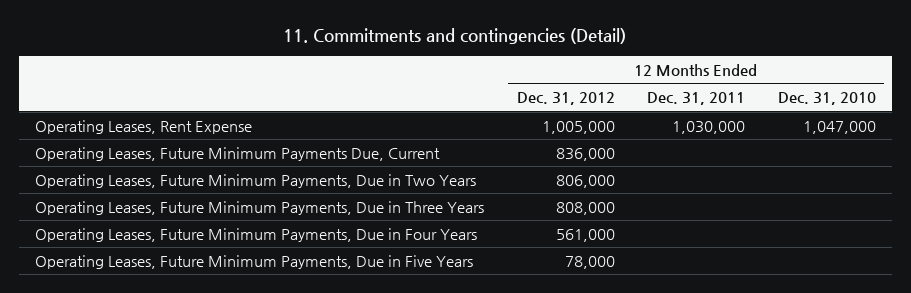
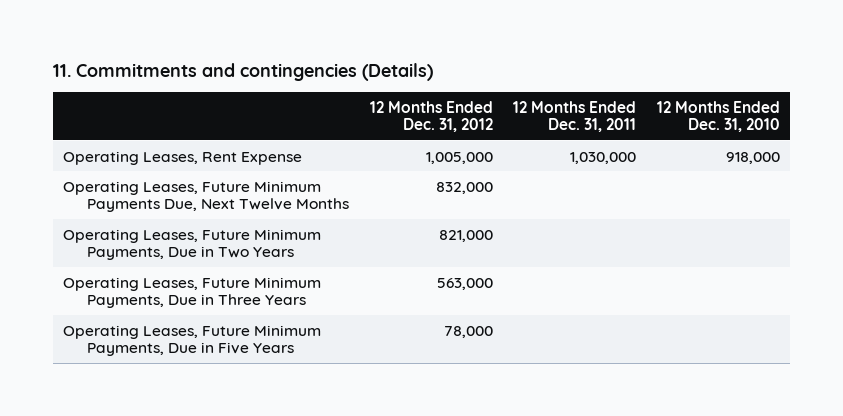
- 11. Commitments and contingencies (Detail)
+ 11. Commitments and contingencies (Details)
- Operating Leases, Rent Expense | 1,005,000 | 1,030,000 | 1,047,000
- Operating Leases, Future Minimum Payments Due, Current | 836,000 | |
- Operating Leases, Future Minimum Payments, Due in Two Years | 806,000 | |
- Operating Leases, Future Minimum Payments, Due in Three Years | 808,000 | |
- Operating Leases, Future Minimum Payments, Due in Four Years | 561,000 | |
+ Operating Leases, Rent Expense | 1,005,000 | 1,030,000 | 918,000
+ Operating Leases, Future Minimum Payments Due, Next Twelve Months | 832,000 | |
+ Operating Leases, Future Minimum Payments, Due in Two Years | 821,000 | |
+ Operating Leases, Future Minimum Payments, Due in Three Years | 563,000 | |

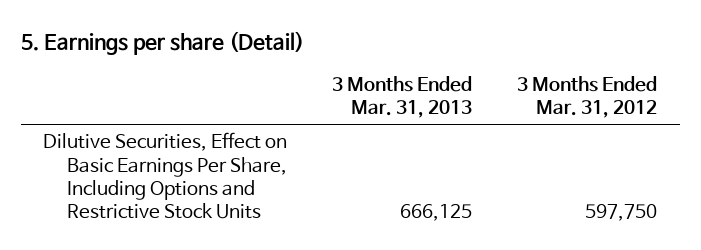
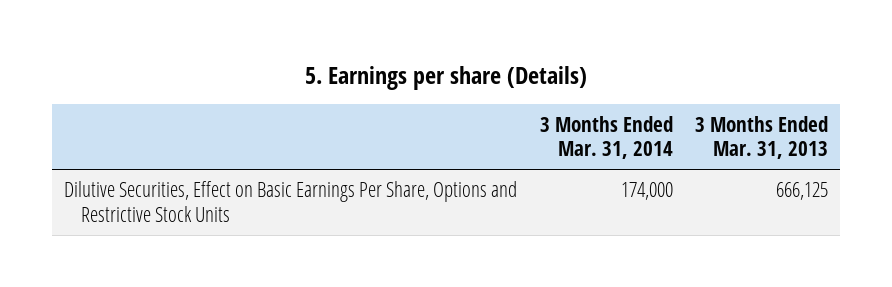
- 5. Earnings per share (Detail)
+ 5. Earnings per share (Details)
- | 3 Months Ended Mar. 31, 2013 | 3 Months Ended Mar. 31, 2012
+ | 3 Months Ended Mar. 31, 2014 | 3 Months Ended Mar. 31, 2013
- Dilutive Securities, Effect on Basic Earnings Per Share, Including Options and Restrictive Stock Units | 666,125 | 597,750
+ Dilutive Securities, Effect on Basic Earnings Per Share, Options and Restrictive Stock Units | 174,000 | 666,125

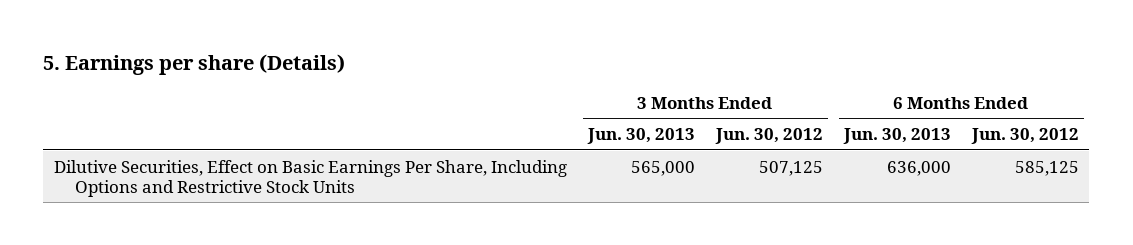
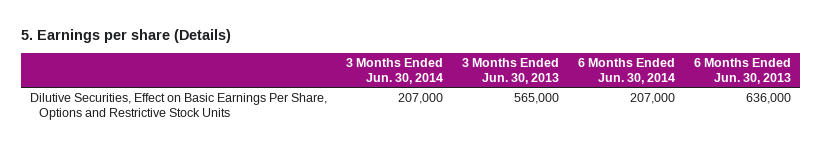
- | 3 Months Ended Jun. 30, 2013 | 3 Months Ended Jun. 30, 2012 | 6 Months Ended Jun. 30, 2013 | 6 Months Ended Jun. 30, 2012
+ | 3 Months Ended Jun. 30, 2014 | 3 Months Ended Jun. 30, 2013 | 6 Months Ended Jun. 30, 2014 | 6 Months Ended Jun. 30, 2013
- Dilutive Securities, Effect on Basic Earnings Per Share, Including Options and Restrictive Stock Units | 565,000 | 507,125 | 636,000 | 585,125
+ Dilutive Securities, Effect on Basic Earnings Per Share, Options and Restrictive Stock Units | 207,000 | 565,000 | 207,000 | 636,000

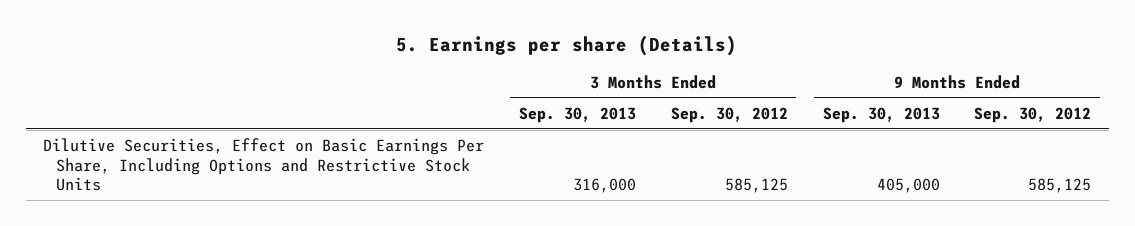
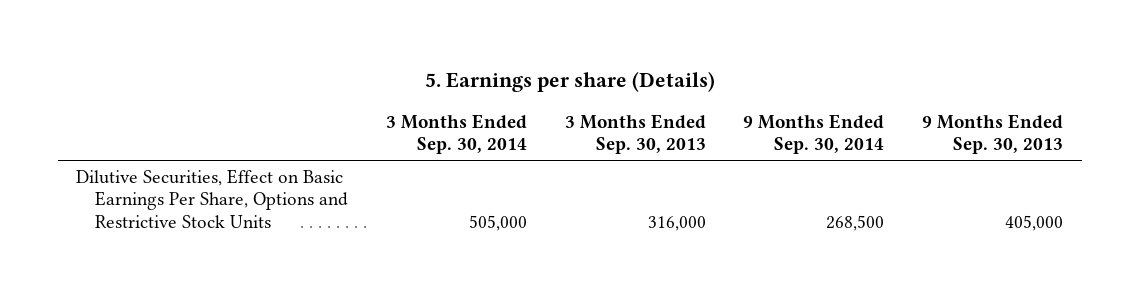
- | 3 Months Ended Sep. 30, 2013 | 3 Months Ended Sep. 30, 2012 | 9 Months Ended Sep. 30, 2013 | 9 Months Ended Sep. 30, 2012
+ | 3 Months Ended Sep. 30, 2014 | 3 Months Ended Sep. 30, 2013 | 9 Months Ended Sep. 30, 2014 | 9 Months Ended Sep. 30, 2013
- Dilutive Securities, Effect on Basic Earnings Per Share, Including Options and Restrictive Stock Units | 316,000 | 585,125 | 405,000 | 585,125
+ Dilutive Securities, Effect on Basic Earnings Per Share, Options and Restrictive Stock Units | 505,000 | 316,000 | 268,500 | 405,000

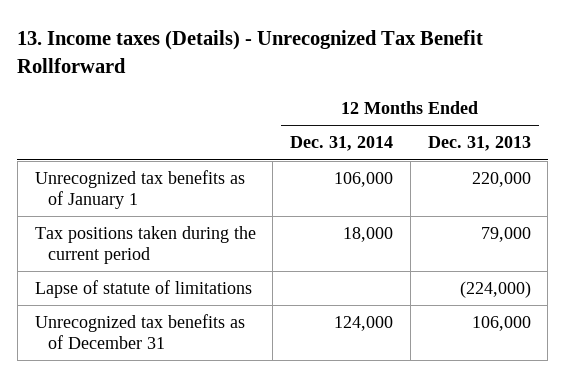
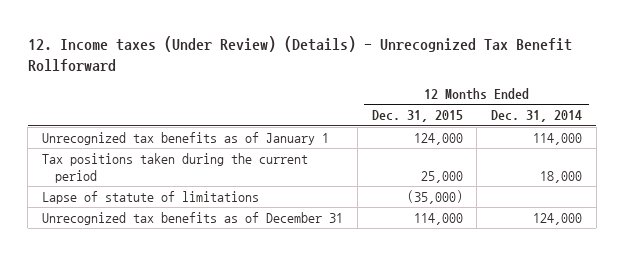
- 13. Income taxes (Details) - Unrecognized Tax Benefit Rollforward
+ 12. Income taxes (Under Review) (Details) - Unrecognized Tax Benefit Rollforward
- | 12 Months Ended Dec. 31, 2014 | 12 Months Ended Dec. 31, 2013
+ | 12 Months Ended Dec. 31, 2015 | 12 Months Ended Dec. 31, 2014
- Unrecognized tax benefits as of January 1 | 106,000 | 220,000
+ Unrecognized tax benefits as of January 1 | 124,000 | 114,000

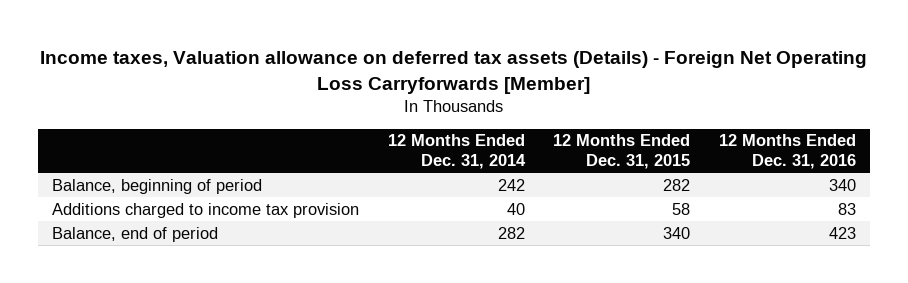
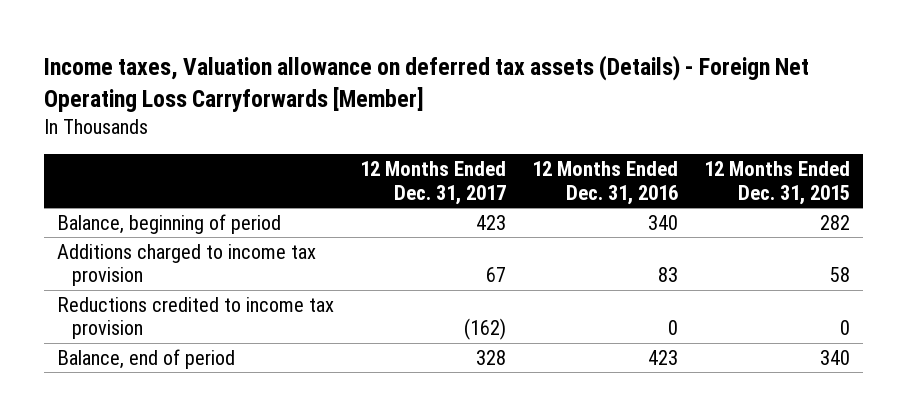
- | 12 Months Ended Dec. 31, 2014 | 12 Months Ended Dec. 31, 2015 | 12 Months Ended Dec. 31, 2016
+ | 12 Months Ended Dec. 31, 2017 | 12 Months Ended Dec. 31, 2016 | 12 Months Ended Dec. 31, 2015
+ Reductions credited to income tax provision | (162) | 0 | 0

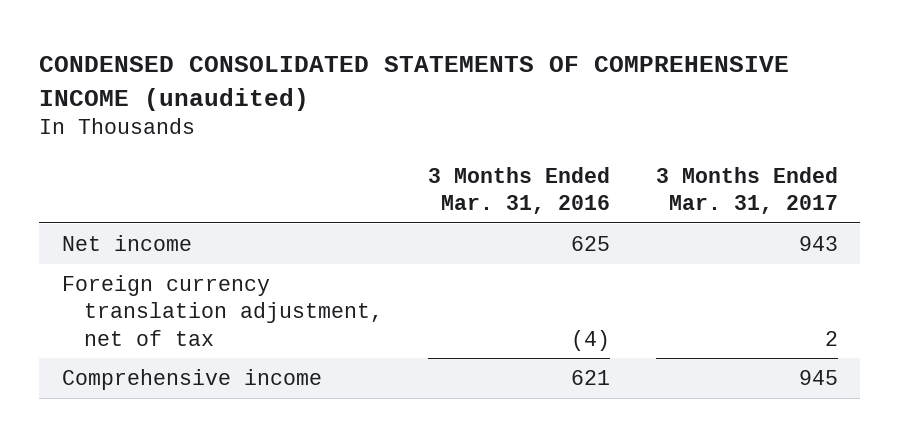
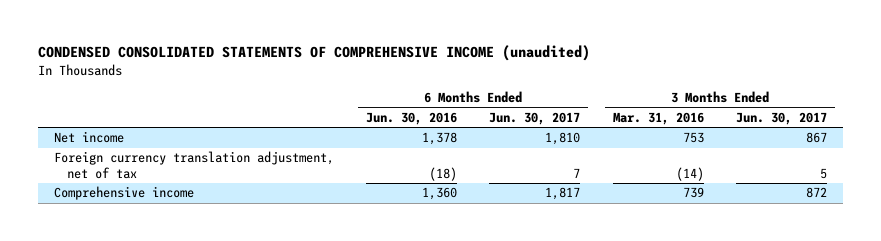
- | 3 Months Ended Mar. 31, 2016 | 3 Months Ended Mar. 31, 2017
+ | 6 Months Ended Jun. 30, 2016 | 6 Months Ended Jun. 30, 2017 | 3 Months Ended Mar. 31, 2016 | 3 Months Ended Jun. 30, 2017
- Net income | 625 | 943
- Foreign currency translation adjustment, net of tax | (4) | 2
- Comprehensive income | 621 | 945
+ Net income | 1,378 | 1,810 | 753 | 867
+ Foreign currency translation adjustment, net of tax | (18) | 7 | (14) | 5
+ Comprehensive income | 1,360 | 1,817 | 739 | 872

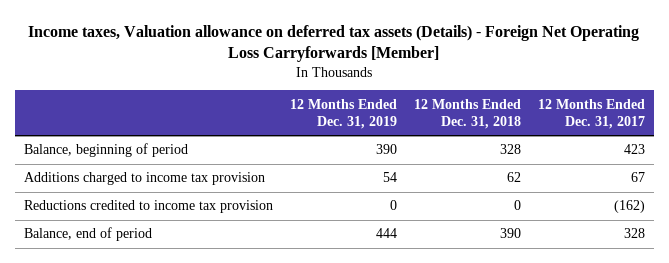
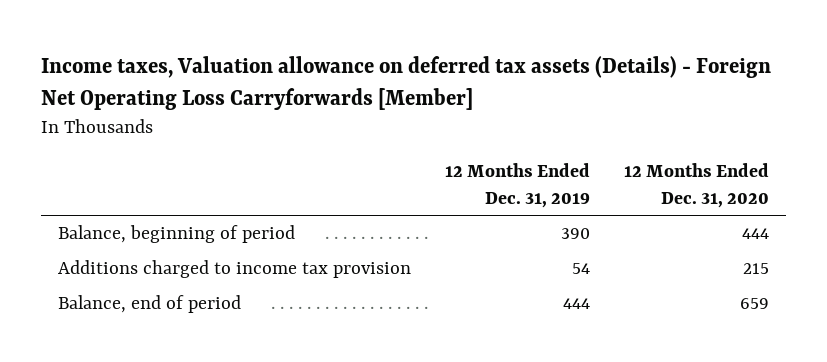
- | 12 Months Ended Dec. 31, 2019 | 12 Months Ended Dec. 31, 2018 | 12 Months Ended Dec. 31, 2017
+ | 12 Months Ended Dec. 31, 2019 | 12 Months Ended Dec. 31, 2020
- Reductions credited to income tax provision | 0 | 0 | (162)

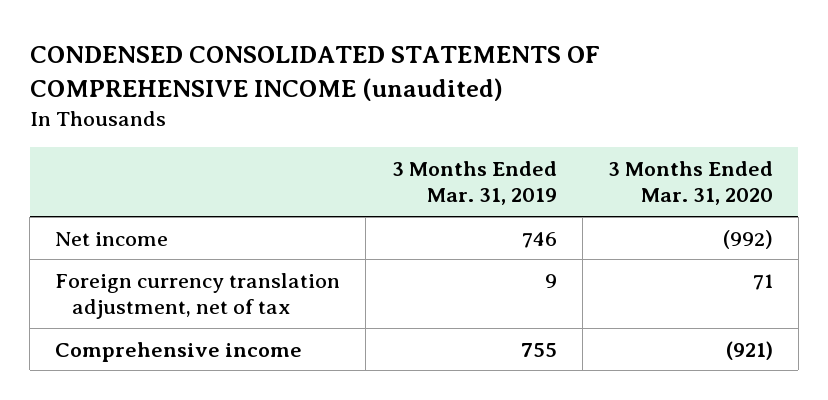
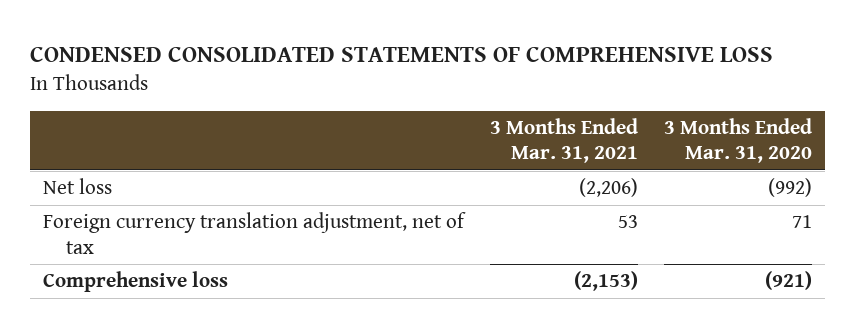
- CONDENSED CONSOLIDATED STATEMENTS OF COMPREHENSIVE INCOME (unaudited)
+ CONDENSED CONSOLIDATED STATEMENTS OF COMPREHENSIVE LOSS
- | 3 Months Ended Mar. 31, 2019 | 3 Months Ended Mar. 31, 2020
+ | 3 Months Ended Mar. 31, 2021 | 3 Months Ended Mar. 31, 2020
- Net income | 746 | (992)
+ Net loss | (2,206) | (992)
- Comprehensive income | 755 | (921)
+ Comprehensive loss | (2,153) | (921)

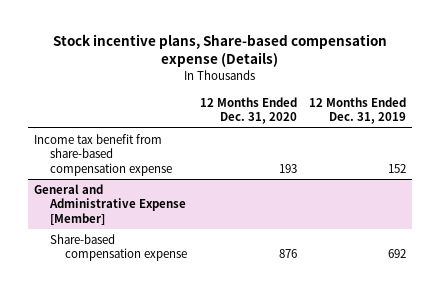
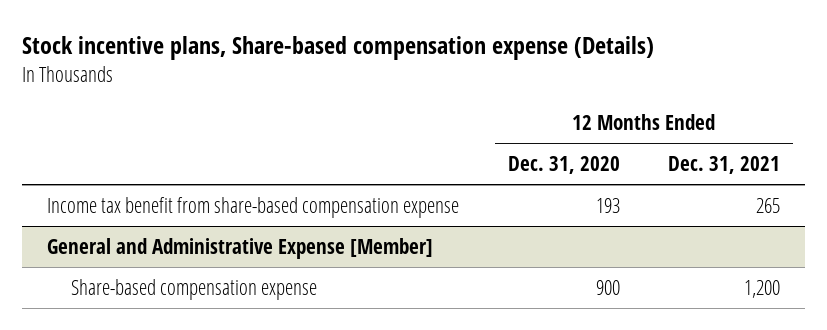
- | 12 Months Ended Dec. 31, 2020 | 12 Months Ended Dec. 31, 2019
+ | 12 Months Ended Dec. 31, 2020 | 12 Months Ended Dec. 31, 2021
@ General and Administrative Expense [Member]
- Share-based compensation expense | 876 | 692
+ Share-based compensation expense | 900 | 1,200

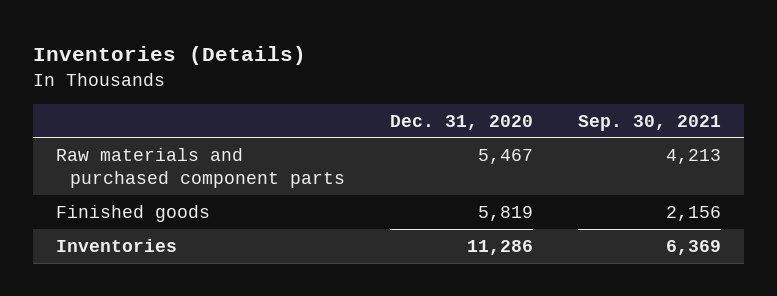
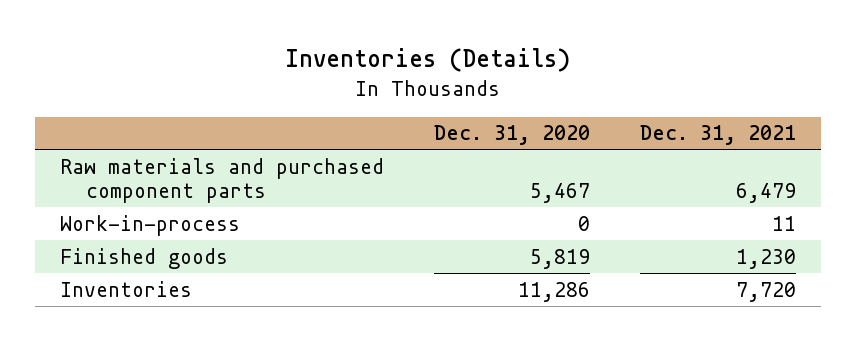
- | Dec. 31, 2020 | Sep. 30, 2021
+ | Dec. 31, 2020 | Dec. 31, 2021
+ Work-in-process | 0 | 11

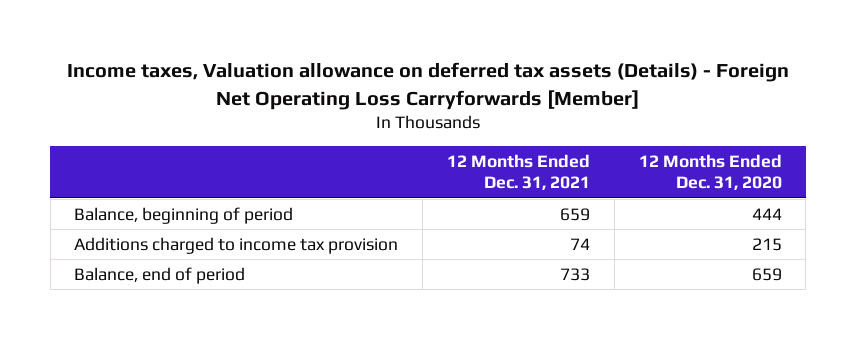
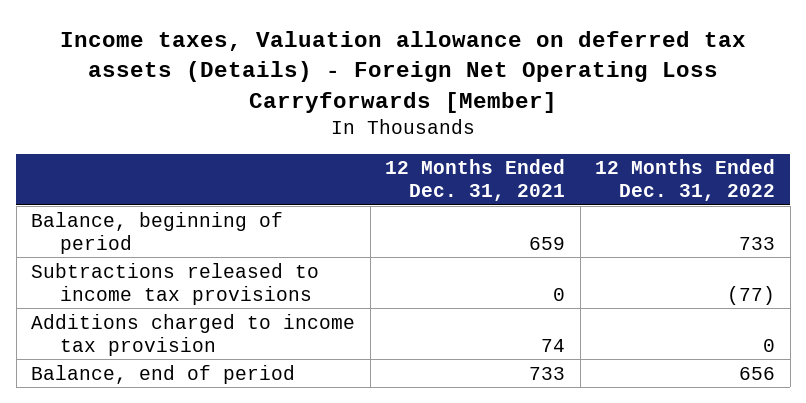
- | 12 Months Ended Dec. 31, 2021 | 12 Months Ended Dec. 31, 2020
+ | 12 Months Ended Dec. 31, 2021 | 12 Months Ended Dec. 31, 2022
+ Subtractions released to income tax provisions | 0 | (77)

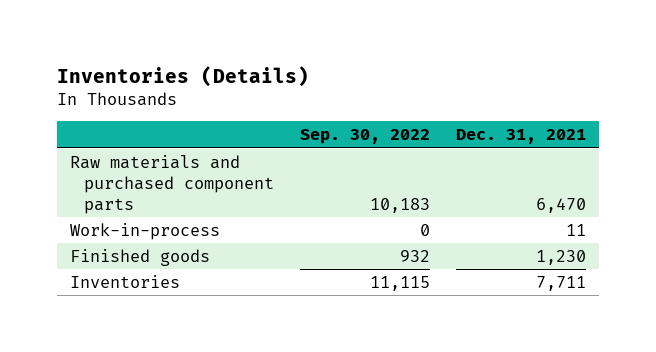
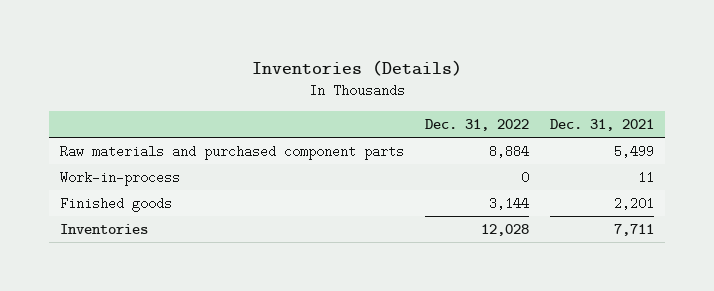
- | Sep. 30, 2022 | Dec. 31, 2021
+ | Dec. 31, 2022 | Dec. 31, 2021
- Raw materials and purchased component parts | 10,183 | 6,470
+ Raw materials and purchased component parts | 8,884 | 5,499
- Finished goods | 932 | 1,230
+ Finished goods | 3,144 | 2,201

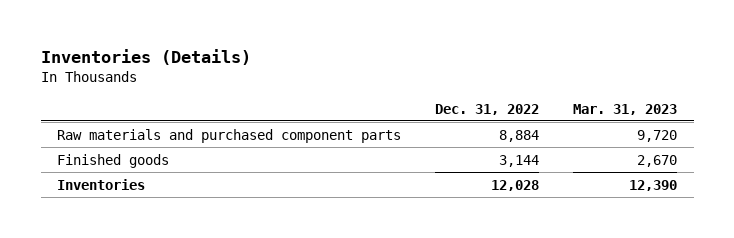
- | Dec. 31, 2022 | Dec. 31, 2021
+ | Dec. 31, 2022 | Mar. 31, 2023
- Work-in-process | 0 | 11

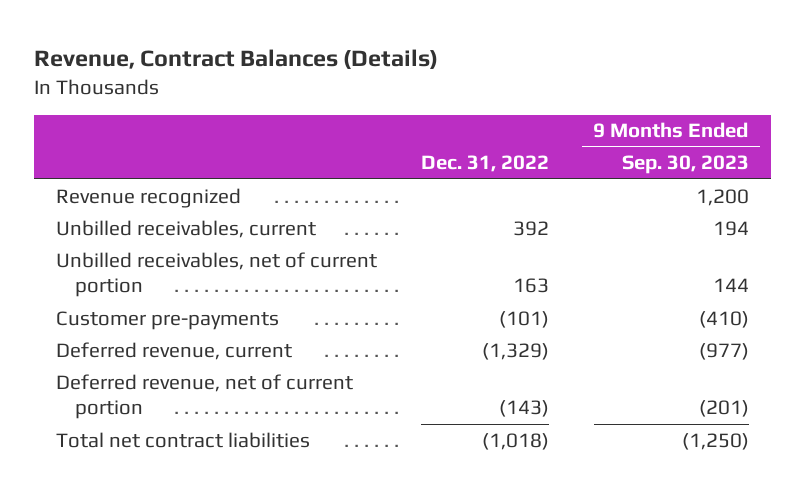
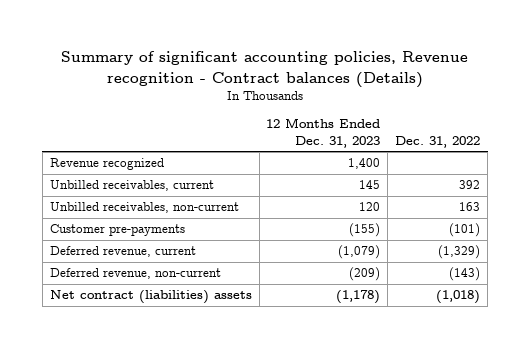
- Revenue, Contract Balances (Details)
+ Summary of significant accounting policies, Revenue recognition - Contract balances (Details)
- | Dec. 31, 2022 | 9 Months Ended Sep. 30, 2023
+ | 12 Months Ended Dec. 31, 2023 | Dec. 31, 2022
- Unbilled receivables, net of current portion | 163 | 144
+ Unbilled receivables, non-current | 120 | 163
- Deferred revenue, net of current portion | (143) | (201)
- Total net contract liabilities | (1,018) | (1,250)
+ Deferred revenue, non-current | (209) | (143)
+ Net contract (liabilities) assets | (1,178) | (1,018)

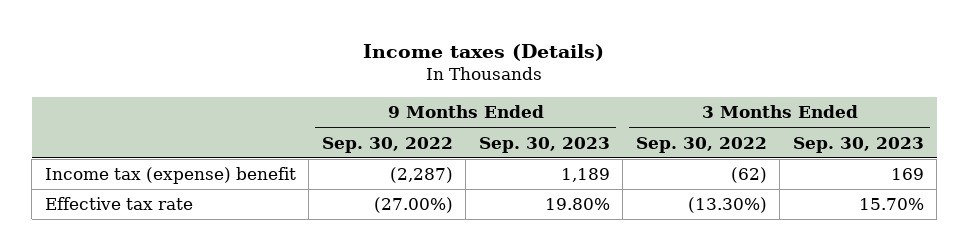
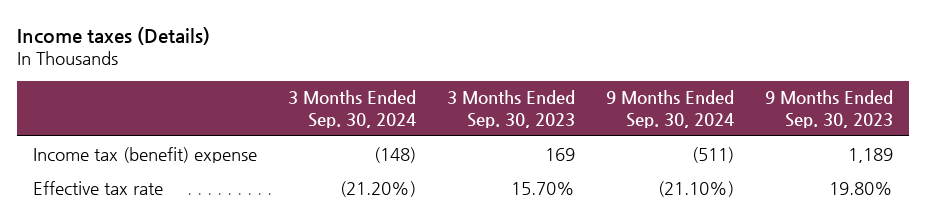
- | 9 Months Ended Sep. 30, 2022 | 9 Months Ended Sep. 30, 2023 | 3 Months Ended Sep. 30, 2022 | 3 Months Ended Sep. 30, 2023
+ | 3 Months Ended Sep. 30, 2024 | 3 Months Ended Sep. 30, 2023 | 9 Months Ended Sep. 30, 2024 | 9 Months Ended Sep. 30, 2023
- Income tax (expense) benefit | (2,287) | 1,189 | (62) | 169
+ Income tax (benefit) expense | (148) | 169 | (511) | 1,189

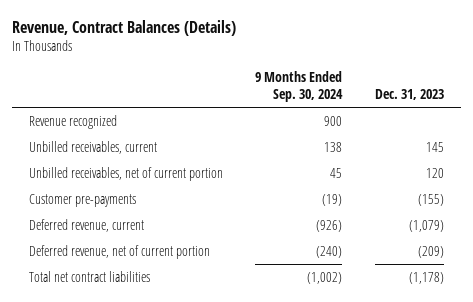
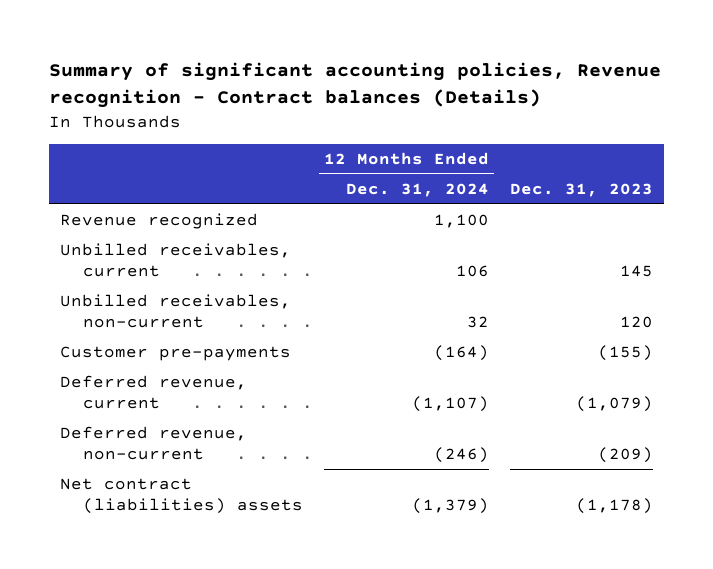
- Revenue, Contract Balances (Details)
+ Summary of significant accounting policies, Revenue recognition - Contract balances (Details)
- | 9 Months Ended Sep. 30, 2024 | Dec. 31, 2023
+ | 12 Months Ended Dec. 31, 2024 | Dec. 31, 2023
- Unbilled receivables, net of current portion | 45 | 120
+ Unbilled receivables, non-current | 32 | 120
- Deferred revenue, net of current portion | (240) | (209)
- Total net contract liabilities | (1,002) | (1,178)
+ Deferred revenue, non-current | (246) | (209)
+ Net contract (liabilities) assets | (1,379) | (1,178)

